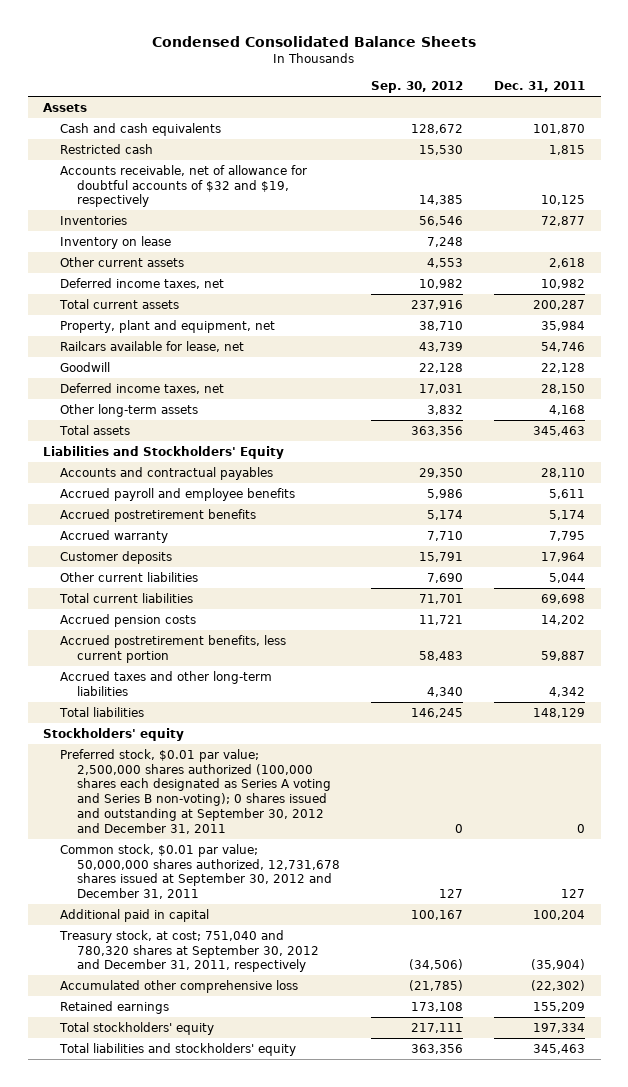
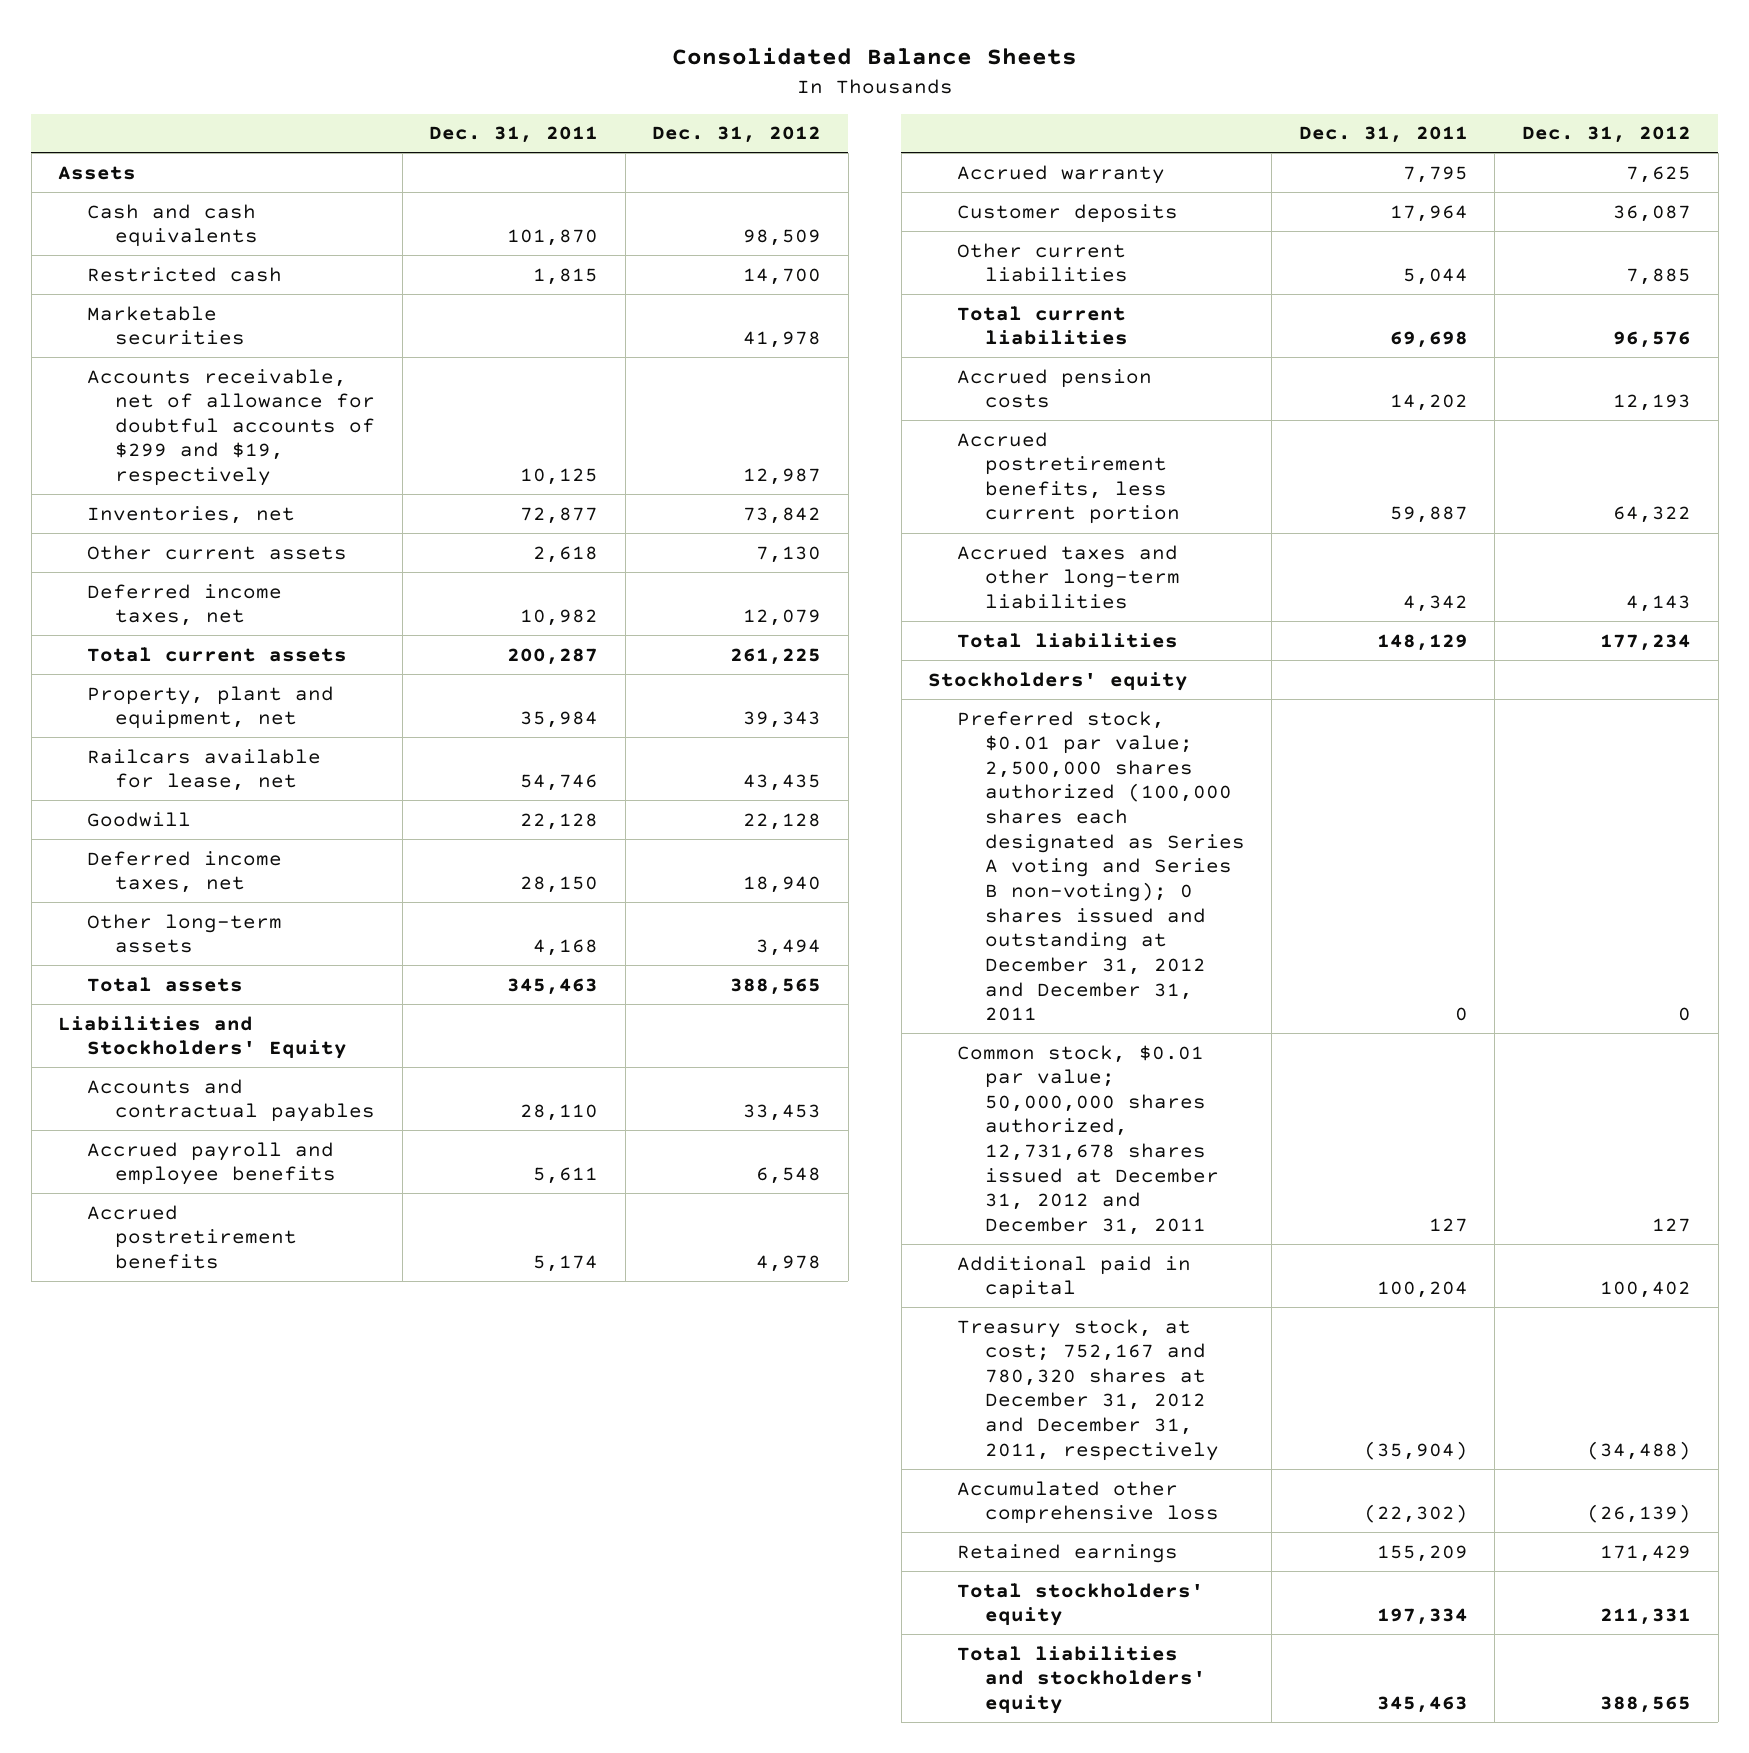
- Condensed Consolidated Balance Sheets
+ Consolidated Balance Sheets
- | Sep. 30, 2012 | Dec. 31, 2011
+ | Dec. 31, 2011 | Dec. 31, 2012
- Accounts receivable, net of allowance for doubtful accounts of $32 and $19, respectively | 14,385 | 10,125
- Inventories | 56,546 | 72,877
- Inventory on lease | 7,248 |
+ Marketable securities | | 41,978
+ Accounts receivable, net of allowance for doubtful accounts of $299 and $19, respectively | 10,125 | 12,987
+ Inventories, net | 72,877 | 73,842
- Preferred stock, $0.01 par value; 2,500,000 shares authorized (100,000 shares each designated as Series A voting and Series B non-voting); 0 shares issued and outstanding at September 30, 2012 and December 31, 2011 | 0 | 0
- Common stock, $0.01 par value; 50,000,000 shares authorized, 12,731,678 shares issued at September 30, 2012 and December 31, 2011 | 127 | 127
+ Preferred stock, $0.01 par value; 2,500,000 shares authorized (100,000 shares each designated as Series A voting and Series B non-voting); 0 shares issued and outstanding at December 31, 2012 and December 31, 2011 | 0 | 0
+ Common stock, $0.01 par value; 50,000,000 shares authorized, 12,731,678 shares issued at December 31, 2012 and December 31, 2011 | 127 | 127
- Treasury stock, at cost; 751,040 and 780,320 shares at September 30, 2012 and December 31, 2011, respectively | (34,506) | (35,904)
+ Treasury stock, at cost; 752,167 and 780,320 shares at December 31, 2012 and December 31, 2011, respectively | (35,904) | (34,488)

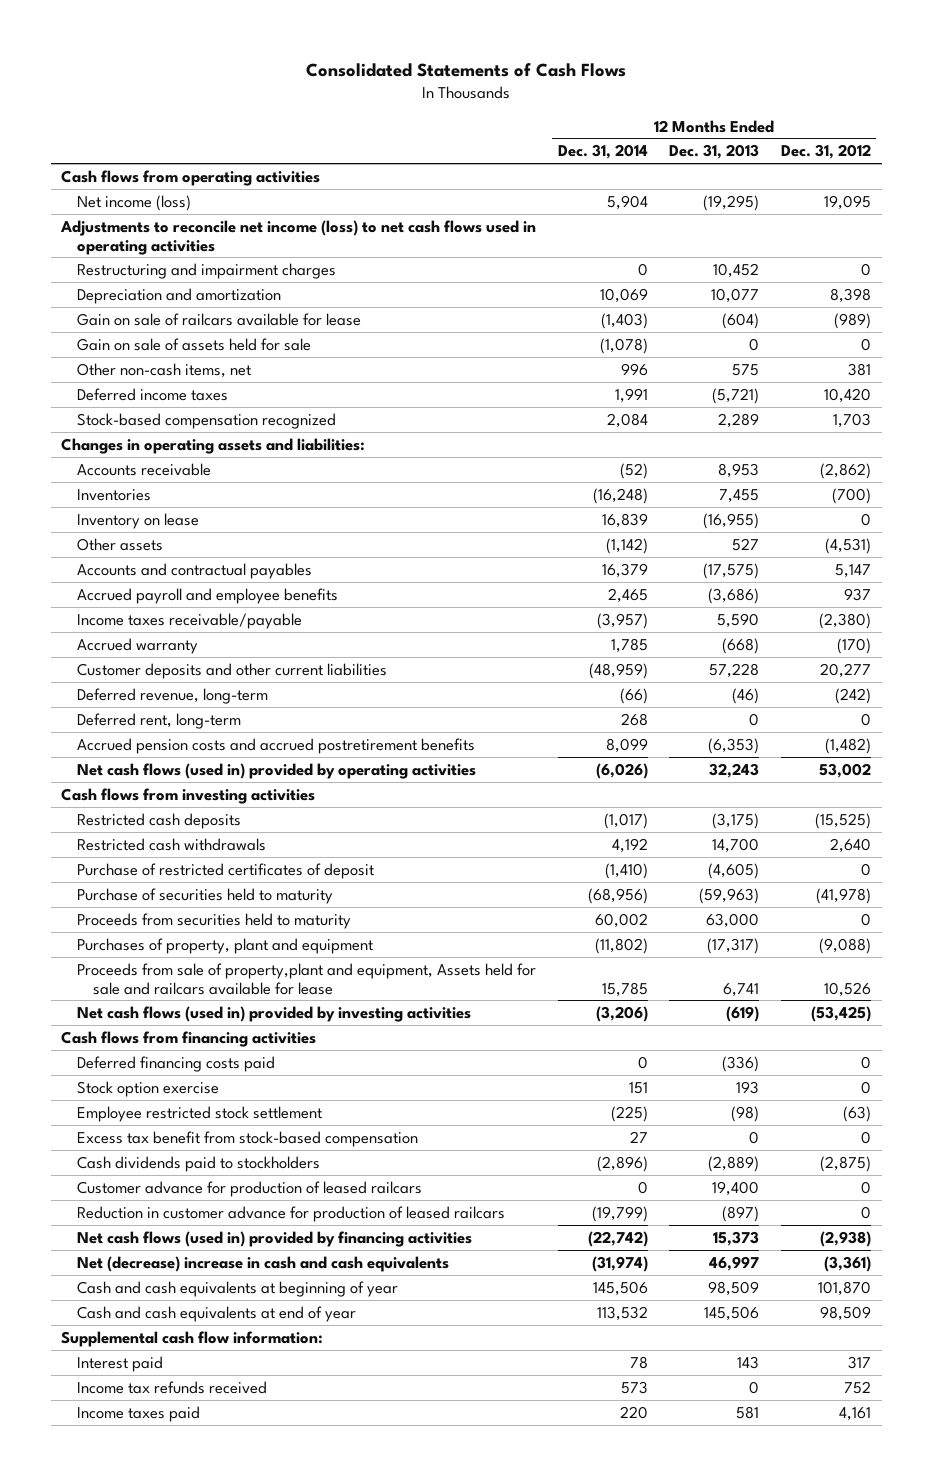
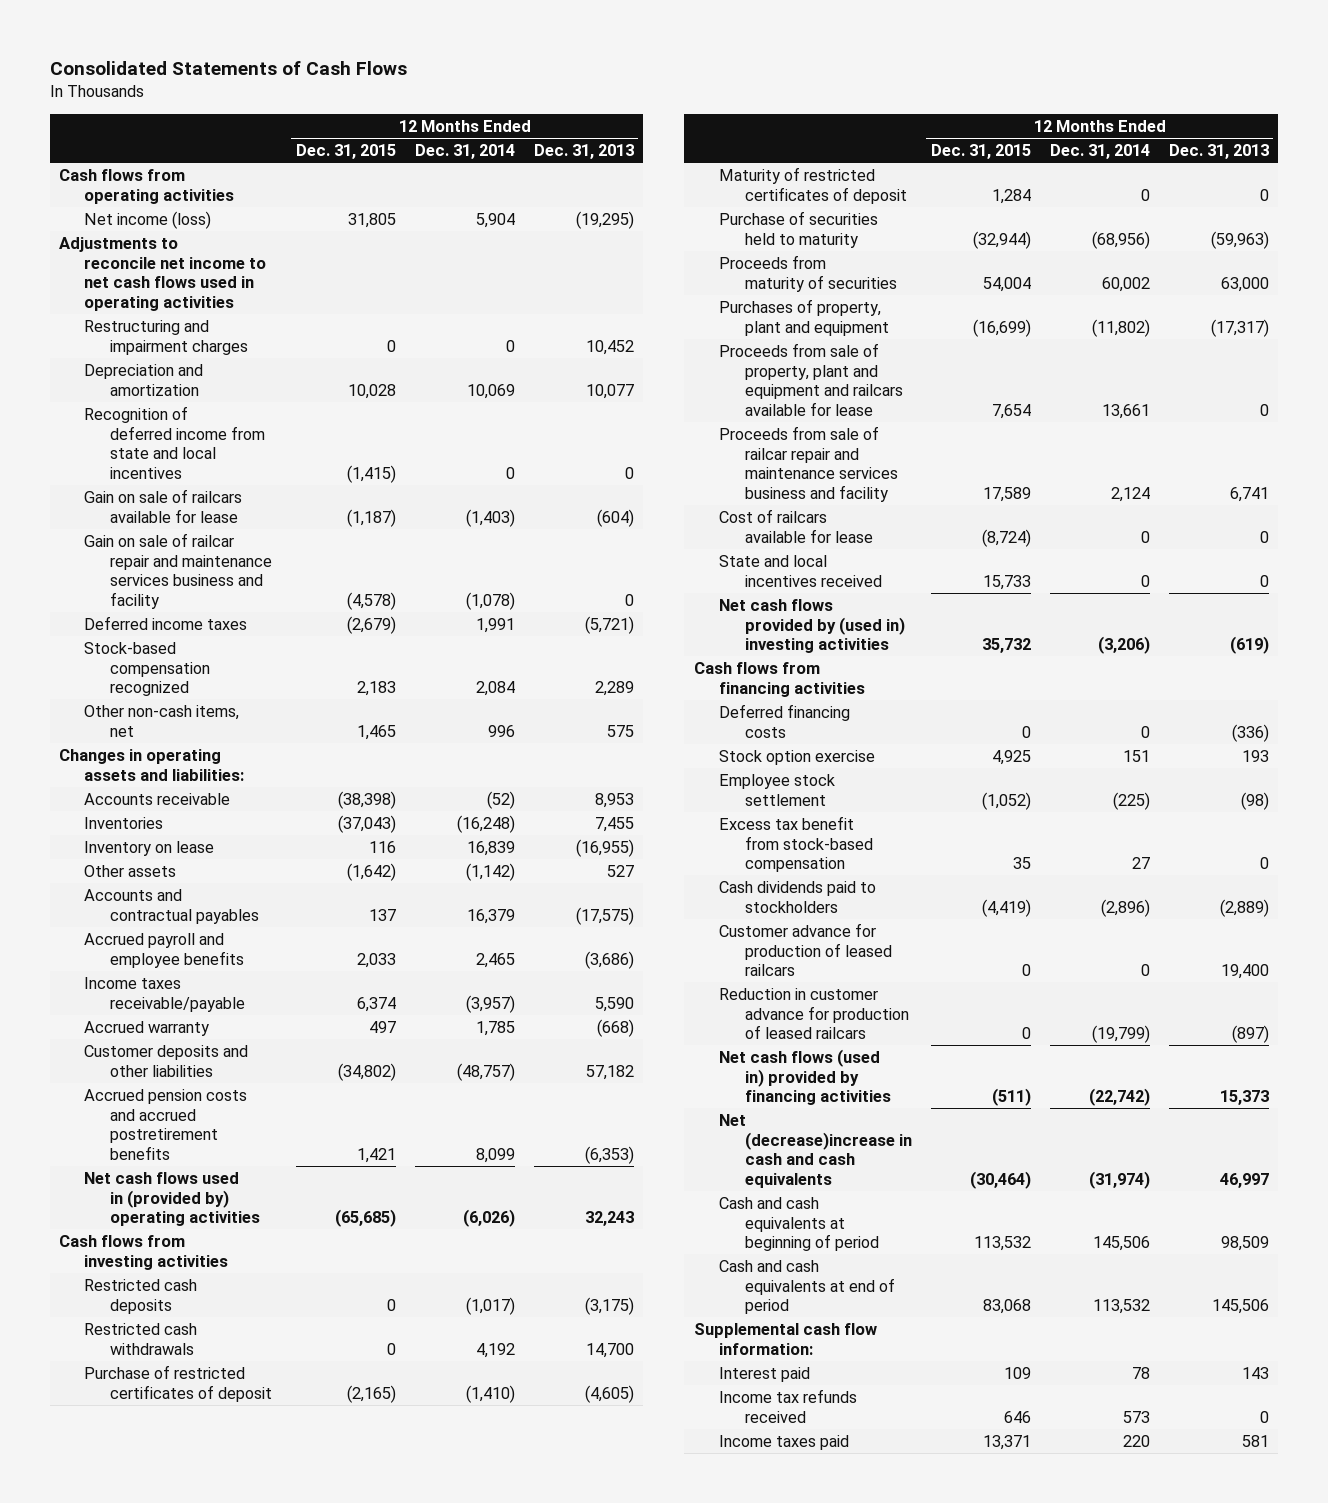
- | 12 Months Ended Dec. 31, 2014 | 12 Months Ended Dec. 31, 2013 | 12 Months Ended Dec. 31, 2012
+ | 12 Months Ended Dec. 31, 2015 | 12 Months Ended Dec. 31, 2014 | 12 Months Ended Dec. 31, 2013
- Adjustments to reconcile net income (loss) to net cash flows used in operating activities
+ Adjustments to reconcile net income to net cash flows used in operating activities
+ Recognition of deferred income from state and local incentives | (1,415) | 0 | 0
- Gain on sale of assets held for sale | (1,078) | 0 | 0
+ Gain on sale of railcar repair and maintenance services business and facility | (4,578) | (1,078) | 0
moved down: Other non-cash items, net | 1,465 | 996 | 575
- Customer deposits and other current liabilities | (48,959) | 57,228 | 20,277
- Deferred revenue, long-term | (66) | (46) | (242)
- Deferred rent, long-term | 268 | 0 | 0
+ Customer deposits and other liabilities | (34,802) | (48,757) | 57,182
- Net cash flows (used in) provided by operating activities | (6,026) | 32,243 | 53,002
+ Net cash flows used in (provided by) operating activities | (65,685) | (6,026) | 32,243
+ Maturity of restricted certificates of deposit | 1,284 | 0 | 0
- Proceeds from securities held to maturity | 60,002 | 63,000 | 0
+ Proceeds from maturity of securities | 54,004 | 60,002 | 63,000
- Proceeds from sale of property,plant and equipment, Assets held for sale and railcars available for lease | 15,785 | 6,741 | 10,526
- Net cash flows (used in) provided by investing activities | (3,206) | (619) | (53,425)
+ Proceeds from sale of property, plant and equipment and railcars available for lease | 7,654 | 13,661 | 0
+ Proceeds from sale of railcar repair and maintenance services business and facility | 17,589 | 2,124 | 6,741
+ Cost of railcars available for lease | (8,724) | 0 | 0
+ State and local incentives received | 15,733 | 0 | 0
+ Net cash flows provided by (used in) investing activities | 35,732 | (3,206) | (619)
- Deferred financing costs paid | 0 | (336) | 0
+ Deferred financing costs | 0 | 0 | (336)
- Employee restricted stock settlement | (225) | (98) | (63)
+ Employee stock settlement | (1,052) | (225) | (98)
- Net (decrease) increase in cash and cash equivalents | (31,974) | 46,997 | (3,361)
- Cash and cash equivalents at beginning of year | 145,506 | 98,509 | 101,870
- Cash and cash equivalents at end of year | 113,532 | 145,506 | 98,509
+ Net (decrease)increase in cash and cash equivalents | (30,464) | (31,974) | 46,997
+ Cash and cash equivalents at beginning of period | 113,532 | 145,506 | 98,509
+ Cash and cash equivalents at end of period | 83,068 | 113,532 | 145,506

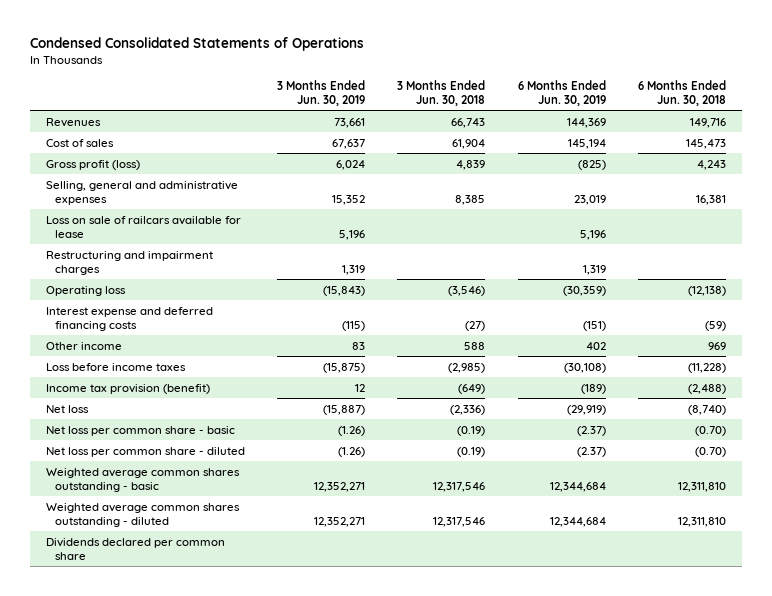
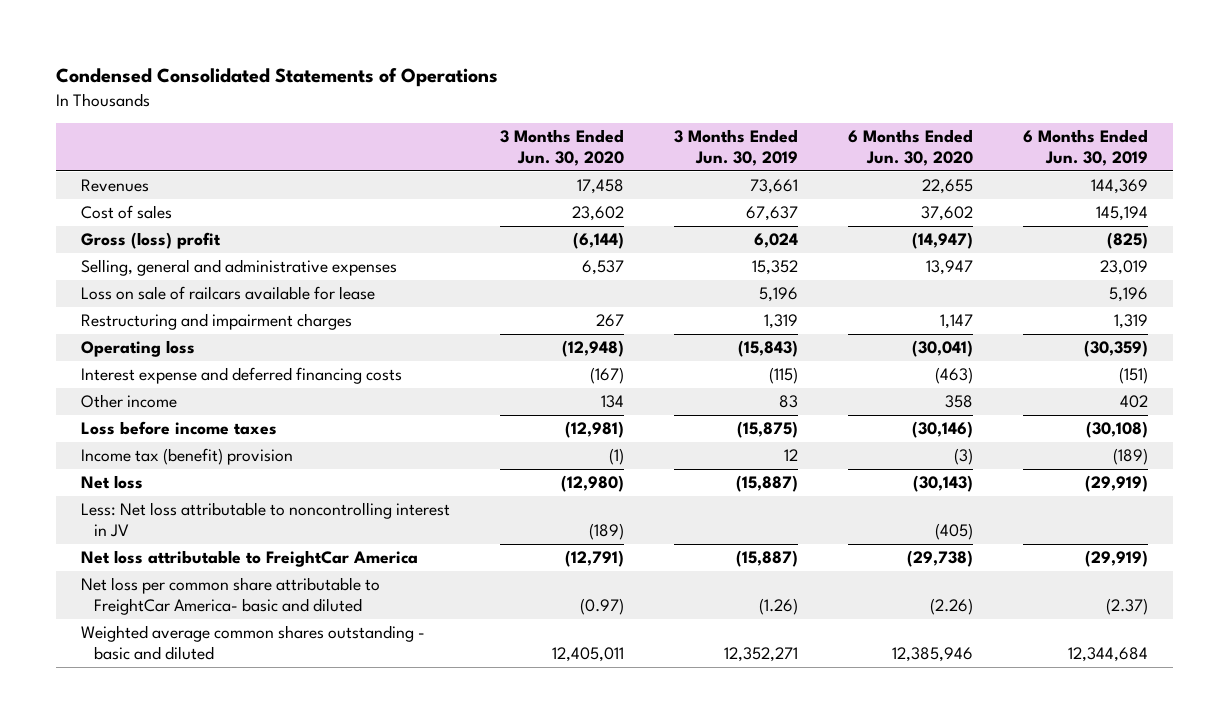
- | 3 Months Ended Jun. 30, 2019 | 3 Months Ended Jun. 30, 2018 | 6 Months Ended Jun. 30, 2019 | 6 Months Ended Jun. 30, 2018
+ | 3 Months Ended Jun. 30, 2020 | 3 Months Ended Jun. 30, 2019 | 6 Months Ended Jun. 30, 2020 | 6 Months Ended Jun. 30, 2019
- Gross profit (loss) | 6,024 | 4,839 | (825) | 4,243
+ Gross (loss) profit | (6,144) | 6,024 | (14,947) | (825)
- Income tax provision (benefit) | 12 | (649) | (189) | (2,488)
+ Income tax (benefit) provision | (1) | 12 | (3) | (189)
- Net loss per common share - basic | (1.26) | (0.19) | (2.37) | (0.70)
- Net loss per common share - diluted | (1.26) | (0.19) | (2.37) | (0.70)
- Weighted average common shares outstanding - basic | 12,352,271 | 12,317,546 | 12,344,684 | 12,311,810
- Weighted average common shares outstanding - diluted | 12,352,271 | 12,317,546 | 12,344,684 | 12,311,810
- Dividends declared per common share
+ Less: Net loss attributable to noncontrolling interest in JV | (189) | | (405) |
+ Net loss attributable to FreightCar America | (12,791) | (15,887) | (29,738) | (29,919)
+ Net loss per common share attributable to FreightCar America- basic and diluted | (0.97) | (1.26) | (2.26) | (2.37)
+ Weighted average common shares outstanding - basic and diluted | 12,405,011 | 12,352,271 | 12,385,946 | 12,344,684

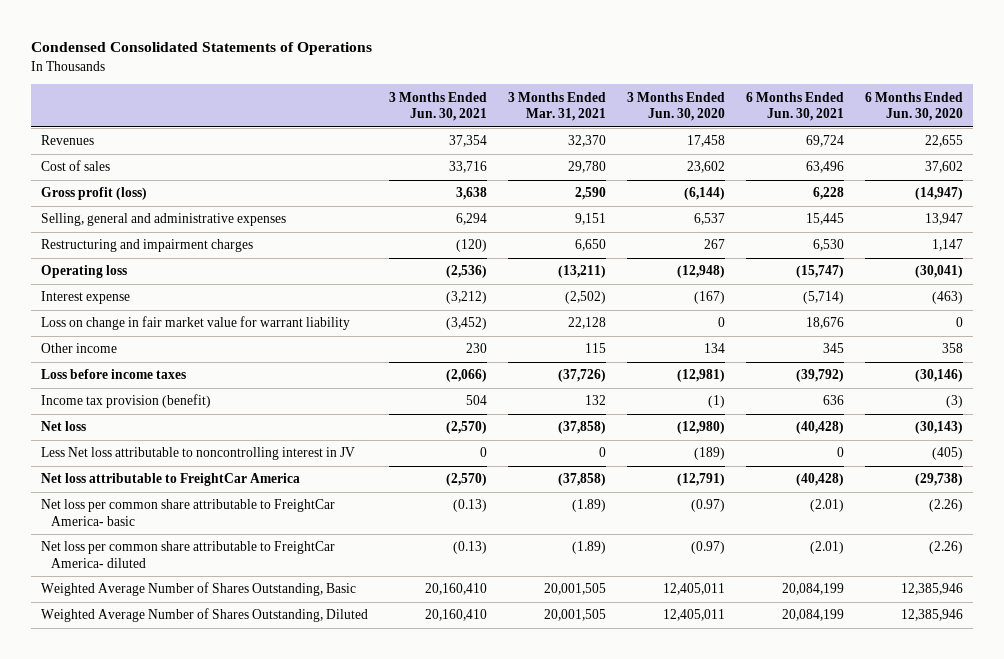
- | 3 Months Ended Jun. 30, 2020 | 3 Months Ended Jun. 30, 2019 | 6 Months Ended Jun. 30, 2020 | 6 Months Ended Jun. 30, 2019
+ | 3 Months Ended Jun. 30, 2021 | 3 Months Ended Mar. 31, 2021 | 3 Months Ended Jun. 30, 2020 | 6 Months Ended Jun. 30, 2021 | 6 Months Ended Jun. 30, 2020
- Gross (loss) profit | (6,144) | 6,024 | (14,947) | (825)
+ Gross profit (loss) | 3,638 | 2,590 | (6,144) | 6,228 | (14,947)
- Loss on sale of railcars available for lease | | 5,196 | | 5,196
- Interest expense and deferred financing costs | (167) | (115) | (463) | (151)
+ Interest expense | (3,212) | (2,502) | (167) | (5,714) | (463)
+ Loss on change in fair market value for warrant liability | (3,452) | 22,128 | 0 | 18,676 | 0
- Income tax (benefit) provision | (1) | 12 | (3) | (189)
+ Income tax provision (benefit) | 504 | 132 | (1) | 636 | (3)
- Less: Net loss attributable to noncontrolling interest in JV | (189) | | (405) |
+ Less Net loss attributable to noncontrolling interest in JV | 0 | 0 | (189) | 0 | (405)
- Net loss per common share attributable to FreightCar America- basic and diluted | (0.97) | (1.26) | (2.26) | (2.37)
- Weighted average common shares outstanding - basic and diluted | 12,405,011 | 12,352,271 | 12,385,946 | 12,344,684
+ Net loss per common share attributable to FreightCar America- basic | (0.13) | (1.89) | (0.97) | (2.01) | (2.26)
+ Net loss per common share attributable to FreightCar America- diluted | (0.13) | (1.89) | (0.97) | (2.01) | (2.26)
+ Weighted Average Number of Shares Outstanding, Basic | 20,160,410 | 20,001,505 | 12,405,011 | 20,084,199 | 12,385,946
+ Weighted Average Number of Shares Outstanding, Diluted | 20,160,410 | 20,001,505 | 12,405,011 | 20,084,199 | 12,385,946

